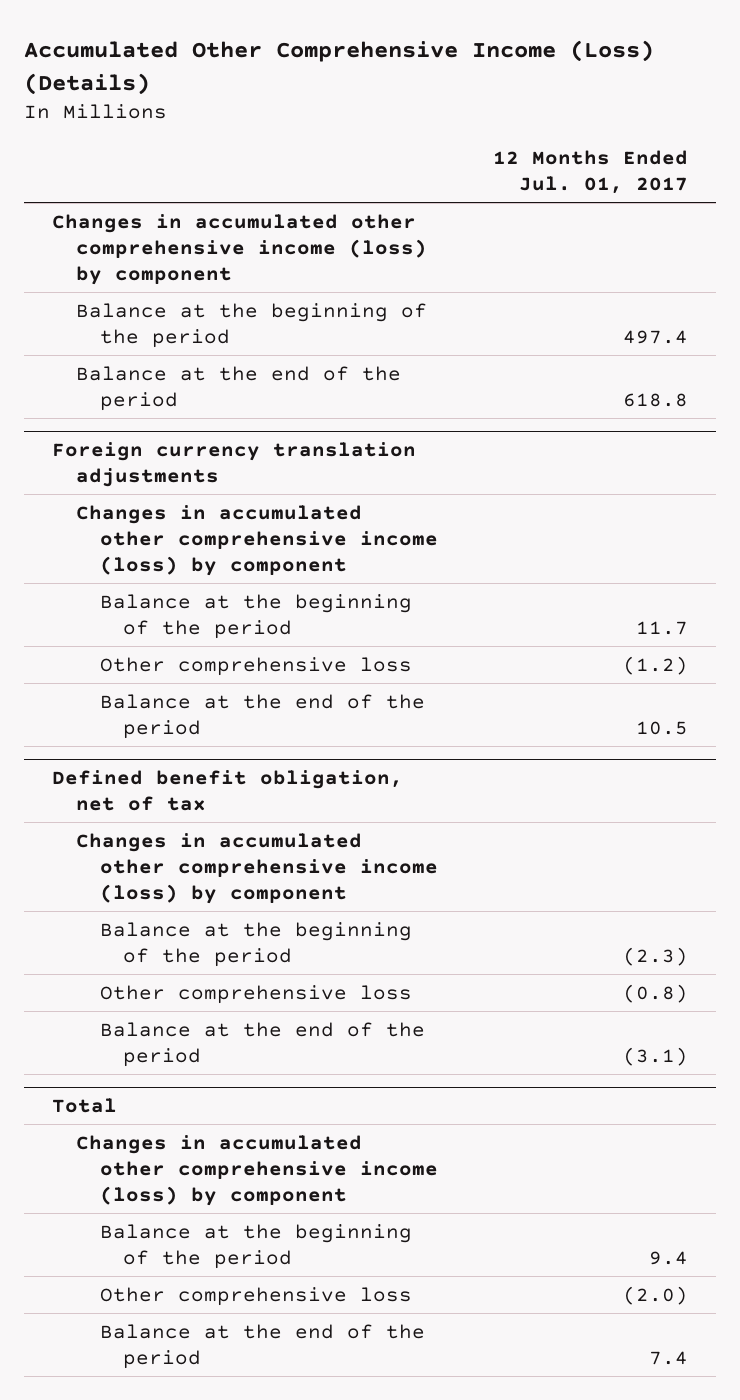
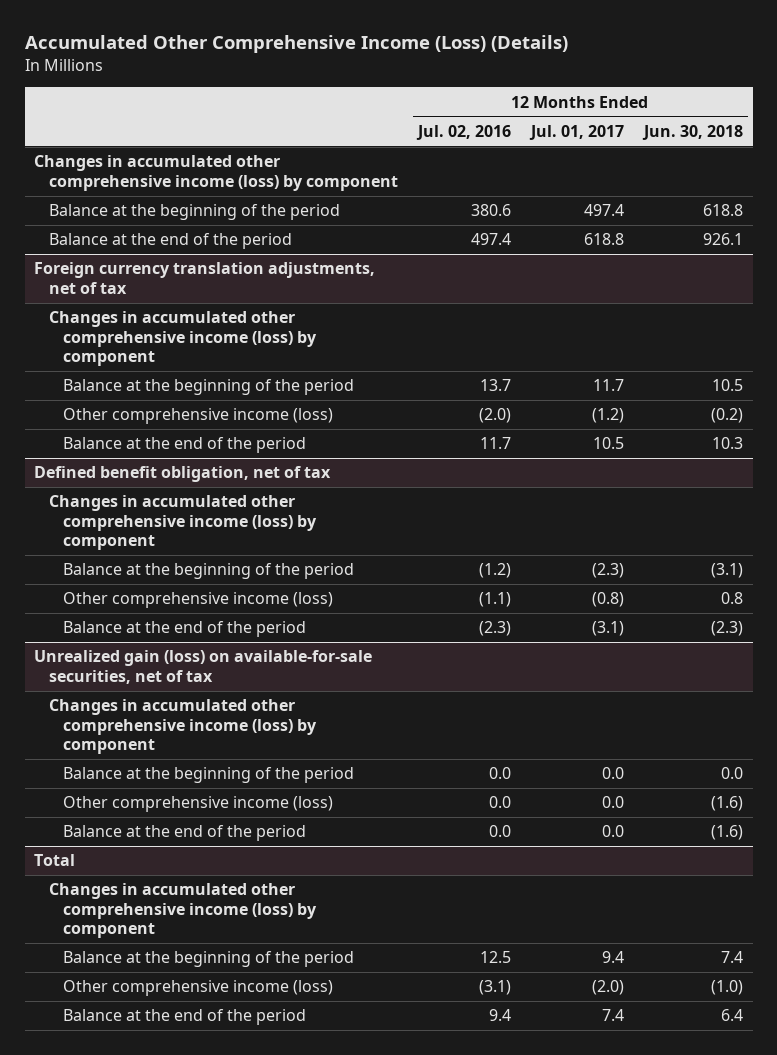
- | 12 Months Ended Jul. 01, 2017
+ | 12 Months Ended Jul. 02, 2016 | 12 Months Ended Jul. 01, 2017 | 12 Months Ended Jun. 30, 2018
- Foreign currency translation adjustments
+ Foreign currency translation adjustments, net of tax
- Other comprehensive loss | (1.2)
+ Other comprehensive income (loss) | (2.0) | (1.2) | (0.2)
@ Defined benefit obligation, net of tax
- Other comprehensive loss | (0.8)
+ Other comprehensive income (loss) | (1.1) | (0.8) | 0.8
+ Unrealized gain (loss) on available-for-sale securities, net of tax
+ Changes in accumulated other comprehensive income (loss) by component
+ Balance at the beginning of the period | 0.0 | 0.0 | 0.0
+ Other comprehensive income (loss) | 0.0 | 0.0 | (1.6)
+ Balance at the end of the period | 0.0 | 0.0 | (1.6)
@ Total
- Other comprehensive loss | (2.0)
+ Other comprehensive income (loss) | (3.1) | (2.0) | (1.0)

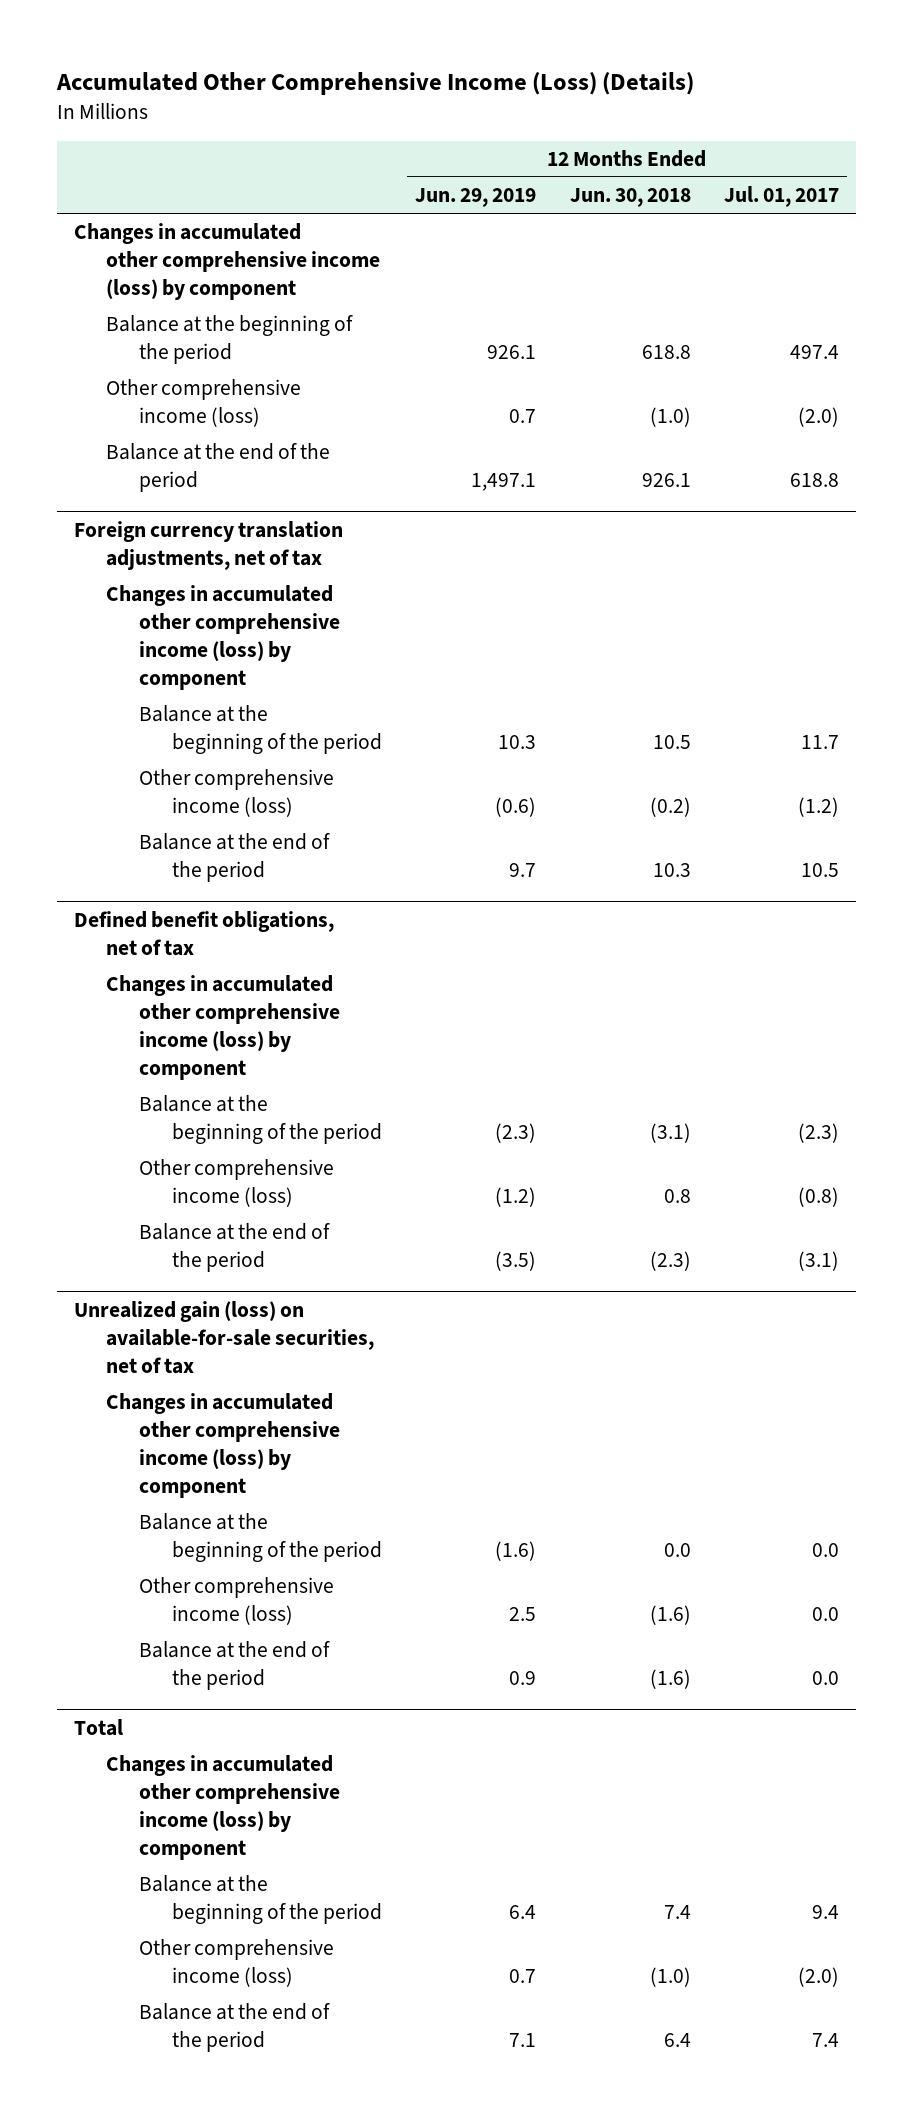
- | 12 Months Ended Jul. 02, 2016 | 12 Months Ended Jul. 01, 2017 | 12 Months Ended Jun. 30, 2018
+ | 12 Months Ended Jun. 29, 2019 | 12 Months Ended Jun. 30, 2018 | 12 Months Ended Jul. 01, 2017
+ Other comprehensive income (loss) | 0.7 | (1.0) | (2.0)
- Defined benefit obligation, net of tax
+ Defined benefit obligations, net of tax

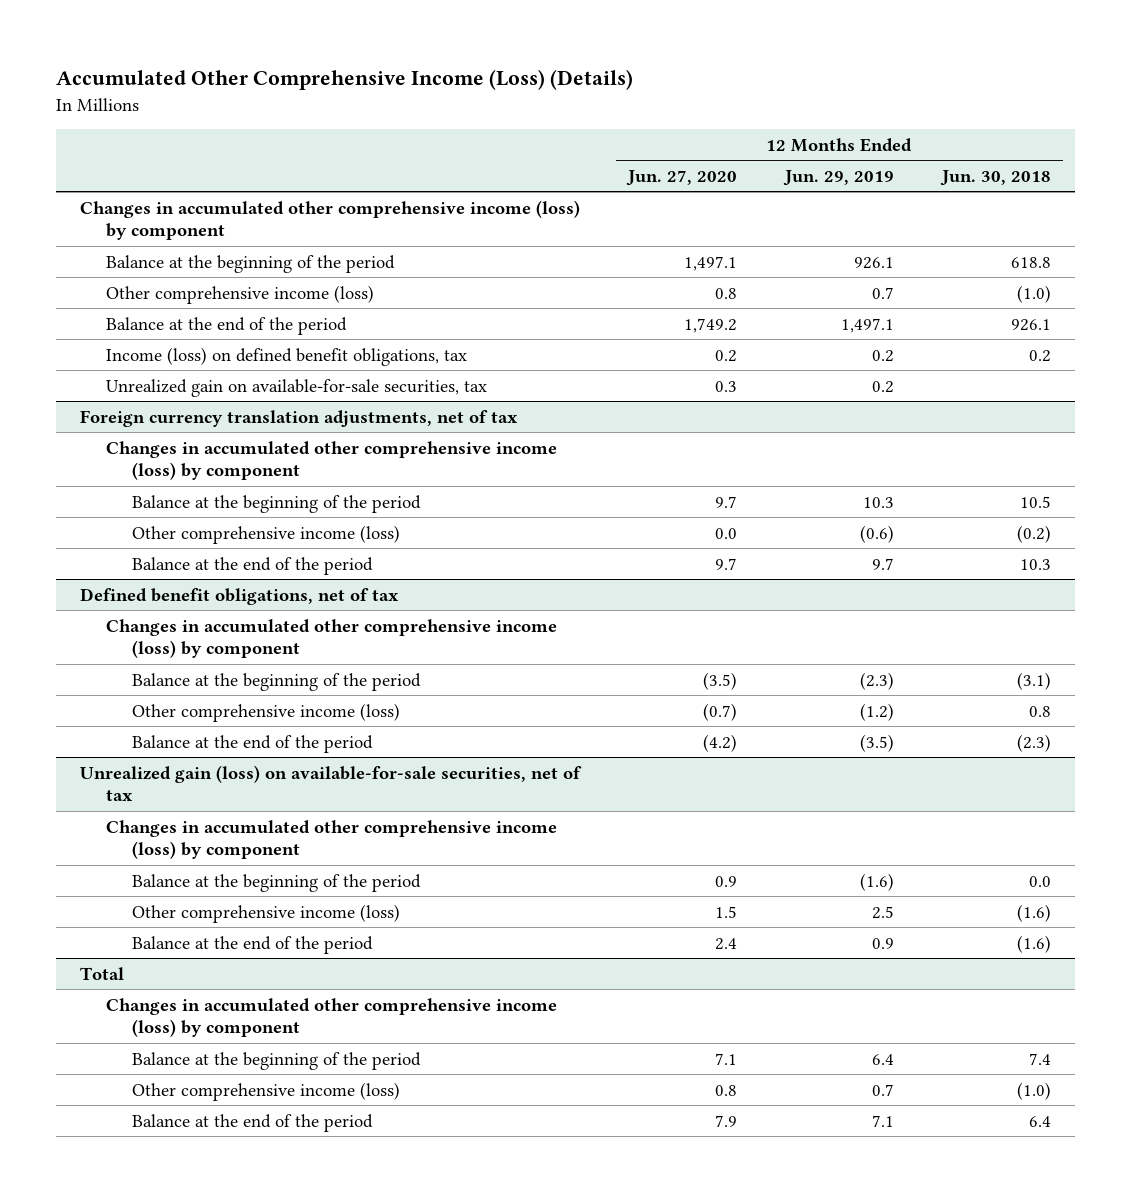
- | 12 Months Ended Jun. 29, 2019 | 12 Months Ended Jun. 30, 2018 | 12 Months Ended Jul. 01, 2017
+ | 12 Months Ended Jun. 27, 2020 | 12 Months Ended Jun. 29, 2019 | 12 Months Ended Jun. 30, 2018
+ Income (loss) on defined benefit obligations, tax | 0.2 | 0.2 | 0.2
+ Unrealized gain on available-for-sale securities, tax | 0.3 | 0.2 |

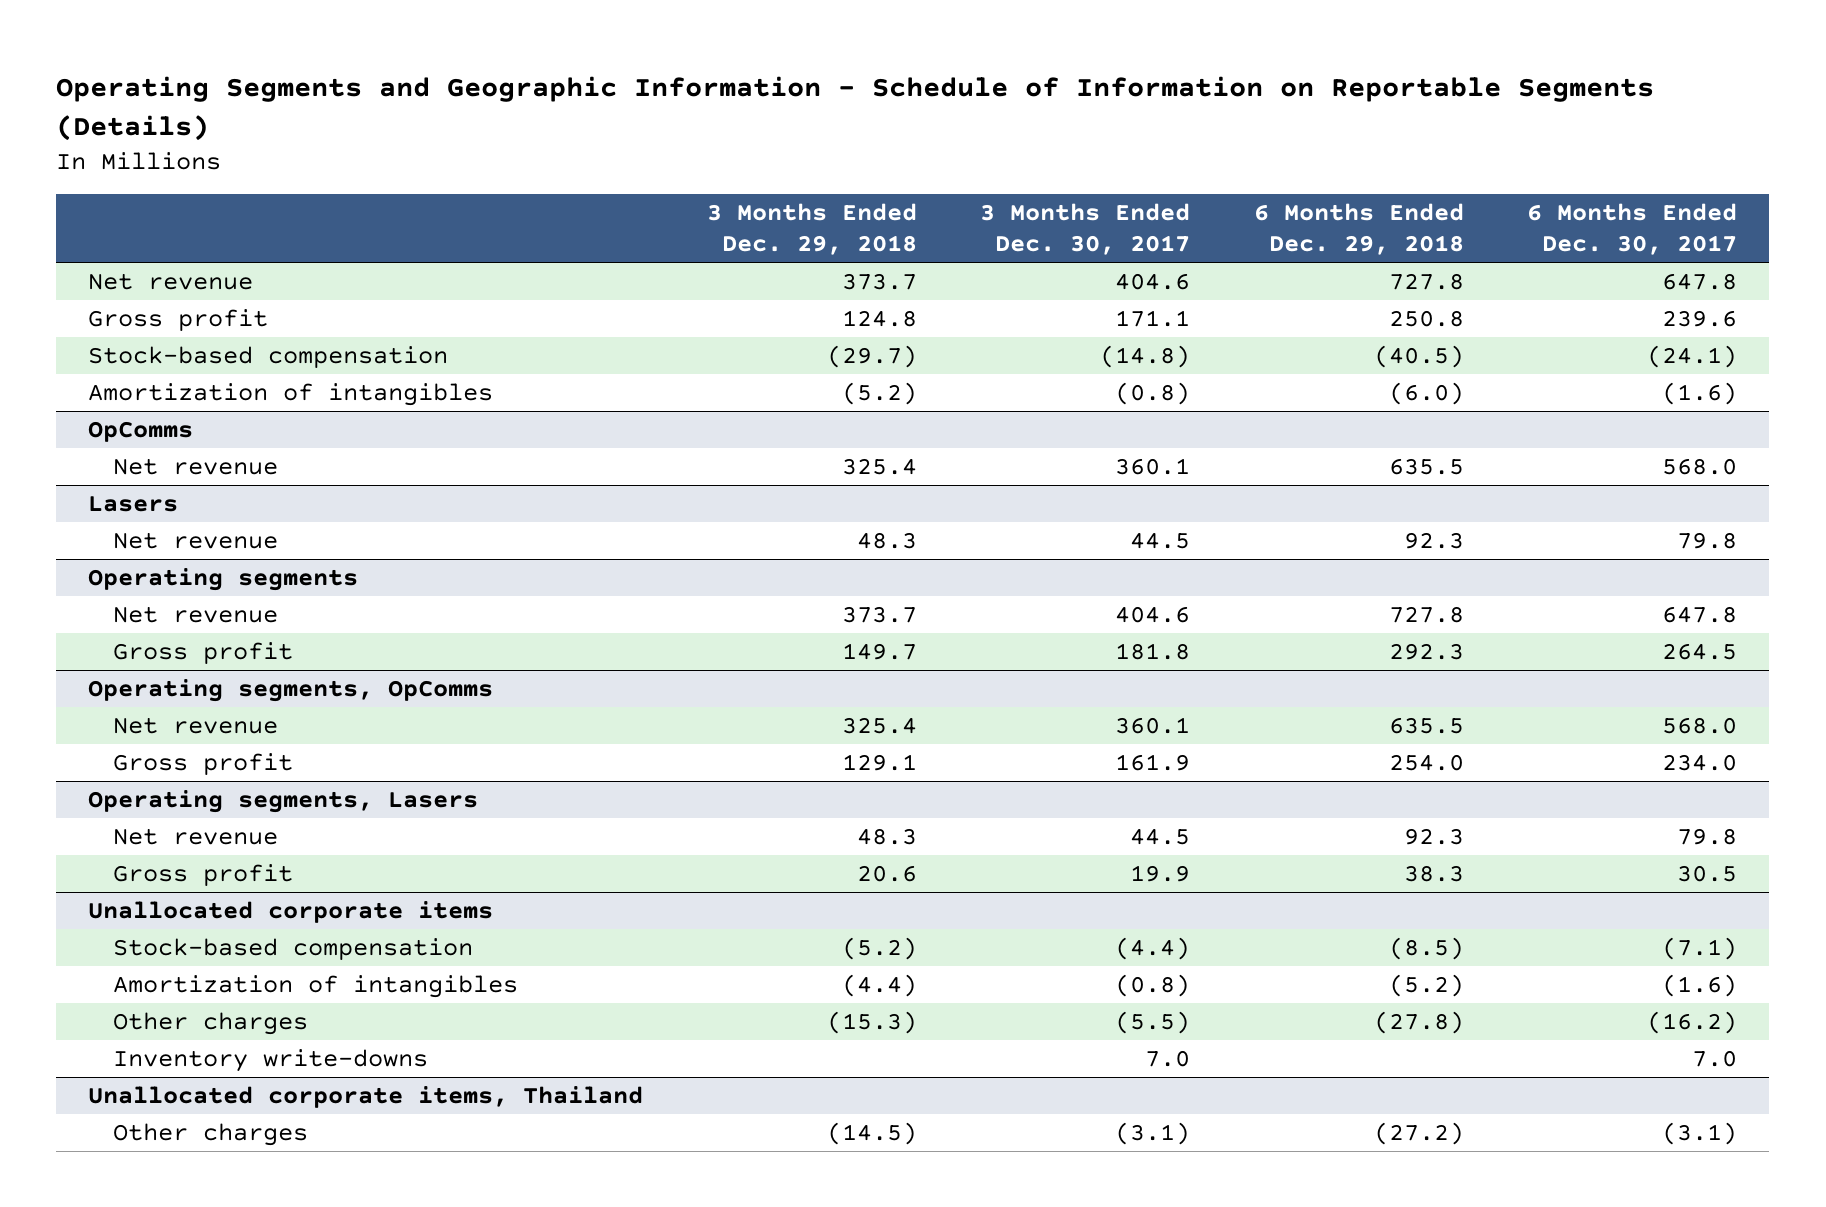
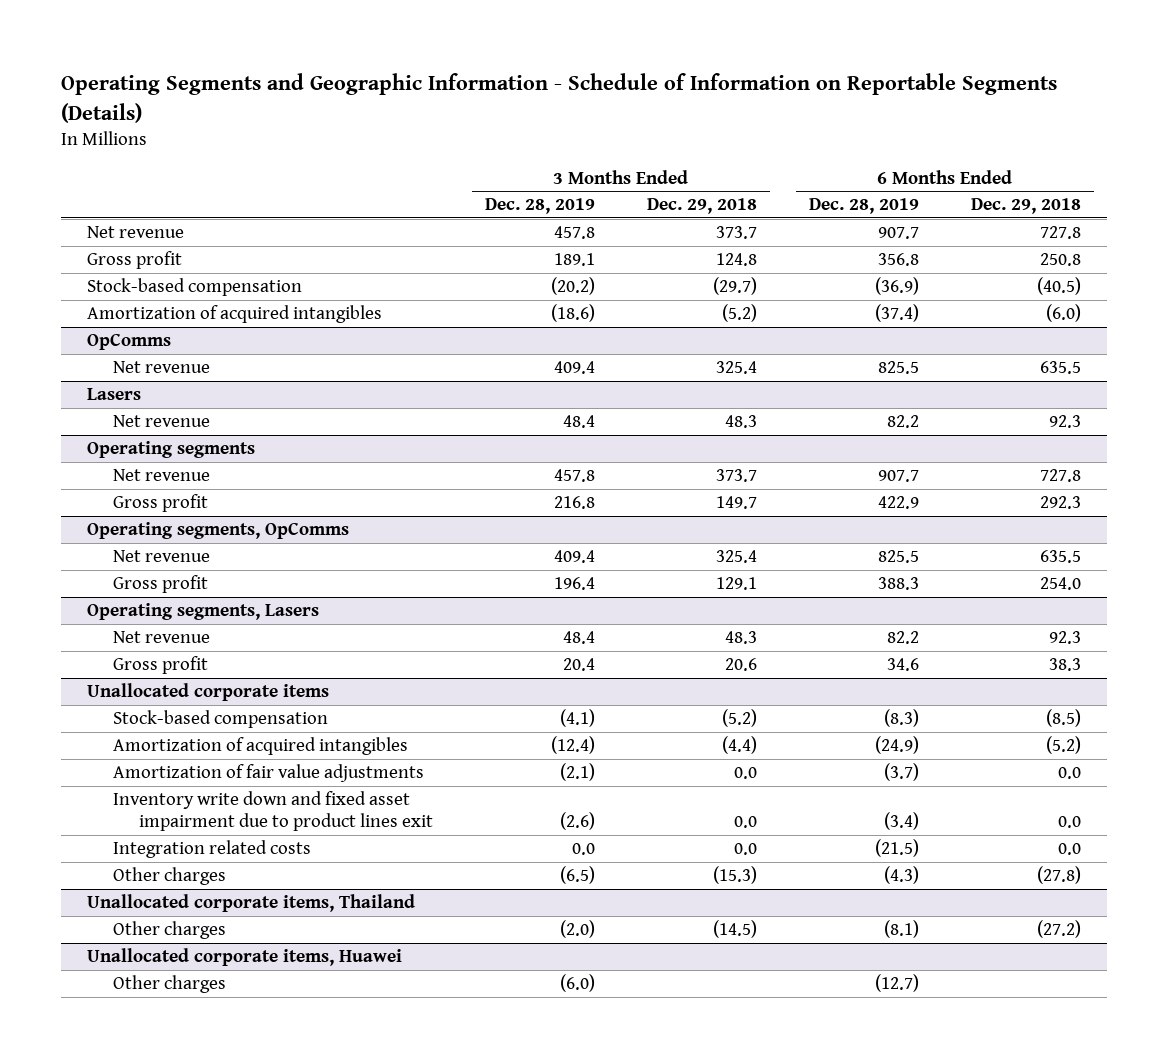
- | 3 Months Ended Dec. 29, 2018 | 3 Months Ended Dec. 30, 2017 | 6 Months Ended Dec. 29, 2018 | 6 Months Ended Dec. 30, 2017
+ | 3 Months Ended Dec. 28, 2019 | 3 Months Ended Dec. 29, 2018 | 6 Months Ended Dec. 28, 2019 | 6 Months Ended Dec. 29, 2018
- Amortization of intangibles | (5.2) | (0.8) | (6.0) | (1.6)
+ Amortization of acquired intangibles | (18.6) | (5.2) | (37.4) | (6.0)
@ Unallocated corporate items
- Amortization of intangibles | (4.4) | (0.8) | (5.2) | (1.6)
+ Amortization of acquired intangibles | (12.4) | (4.4) | (24.9) | (5.2)
+ Amortization of fair value adjustments | (2.1) | 0.0 | (3.7) | 0.0
+ Inventory write down and fixed asset impairment due to product lines exit | (2.6) | 0.0 | (3.4) | 0.0
+ Integration related costs | 0.0 | 0.0 | (21.5) | 0.0
- Inventory write-downs | | 7.0 | | 7.0
+ Unallocated corporate items, Huawei
+ Other charges | (6.0) | | (12.7) |

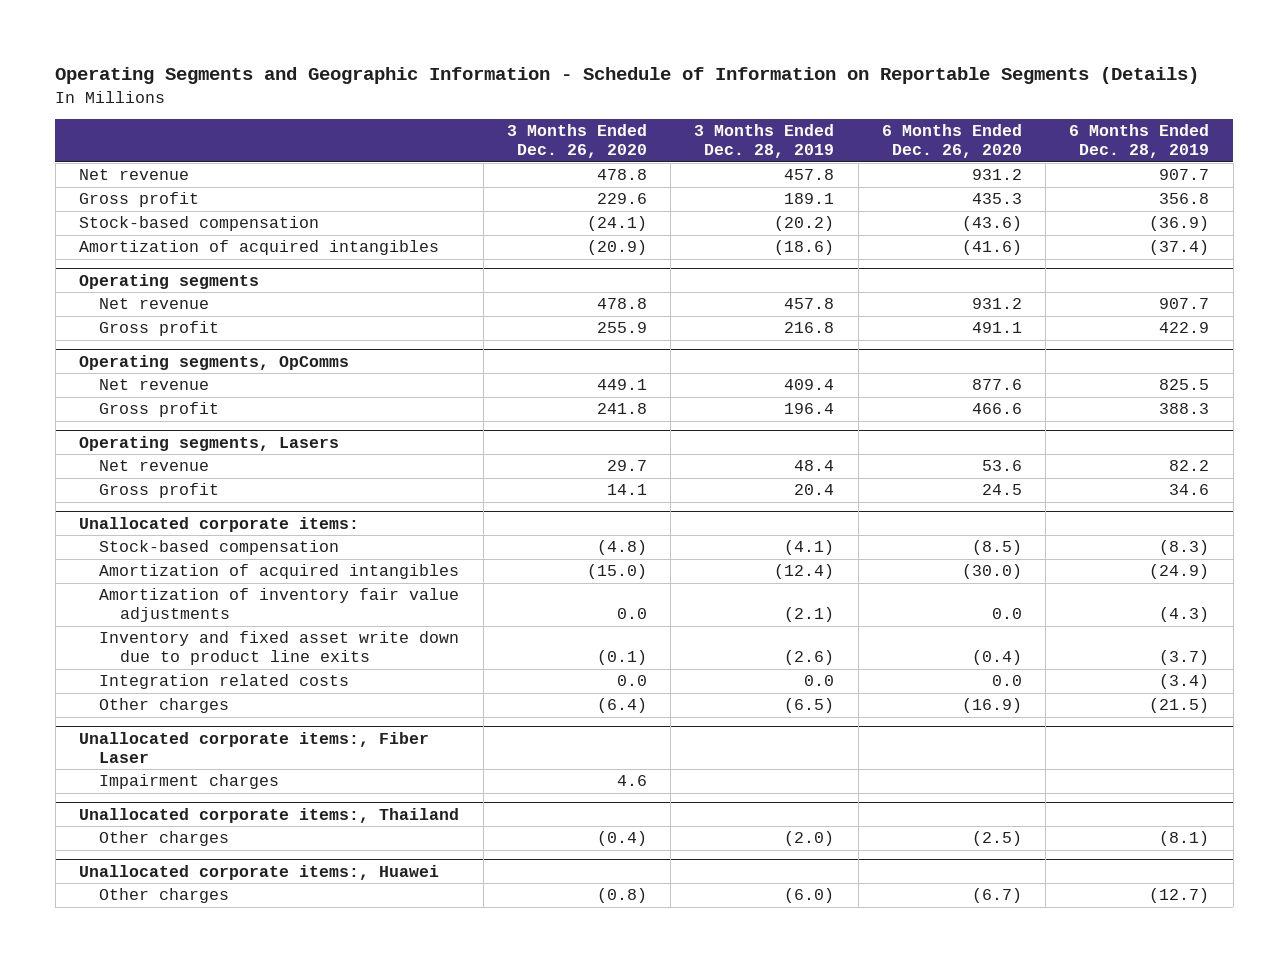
- | 3 Months Ended Dec. 28, 2019 | 3 Months Ended Dec. 29, 2018 | 6 Months Ended Dec. 28, 2019 | 6 Months Ended Dec. 29, 2018
+ | 3 Months Ended Dec. 26, 2020 | 3 Months Ended Dec. 28, 2019 | 6 Months Ended Dec. 26, 2020 | 6 Months Ended Dec. 28, 2019
- OpComms
- Net revenue | 409.4 | 325.4 | 825.5 | 635.5
- Lasers
- Net revenue | 48.4 | 48.3 | 82.2 | 92.3
- Unallocated corporate items
+ Unallocated corporate items:
- Amortization of fair value adjustments | (2.1) | 0.0 | (3.7) | 0.0
- Inventory write down and fixed asset impairment due to product lines exit | (2.6) | 0.0 | (3.4) | 0.0
- Integration related costs | 0.0 | 0.0 | (21.5) | 0.0
- Other charges | (6.5) | (15.3) | (4.3) | (27.8)
- Unallocated corporate items, Thailand
+ Amortization of inventory fair value adjustments | 0.0 | (2.1) | 0.0 | (4.3)
+ Inventory and fixed asset write down due to product line exits | (0.1) | (2.6) | (0.4) | (3.7)
+ Integration related costs | 0.0 | 0.0 | 0.0 | (3.4)
+ Other charges | (6.4) | (6.5) | (16.9) | (21.5)
+ Unallocated corporate items:, Fiber Laser
+ Impairment charges | 4.6 | | |
+ Unallocated corporate items:, Thailand
- Unallocated corporate items, Huawei
+ Unallocated corporate items:, Huawei

